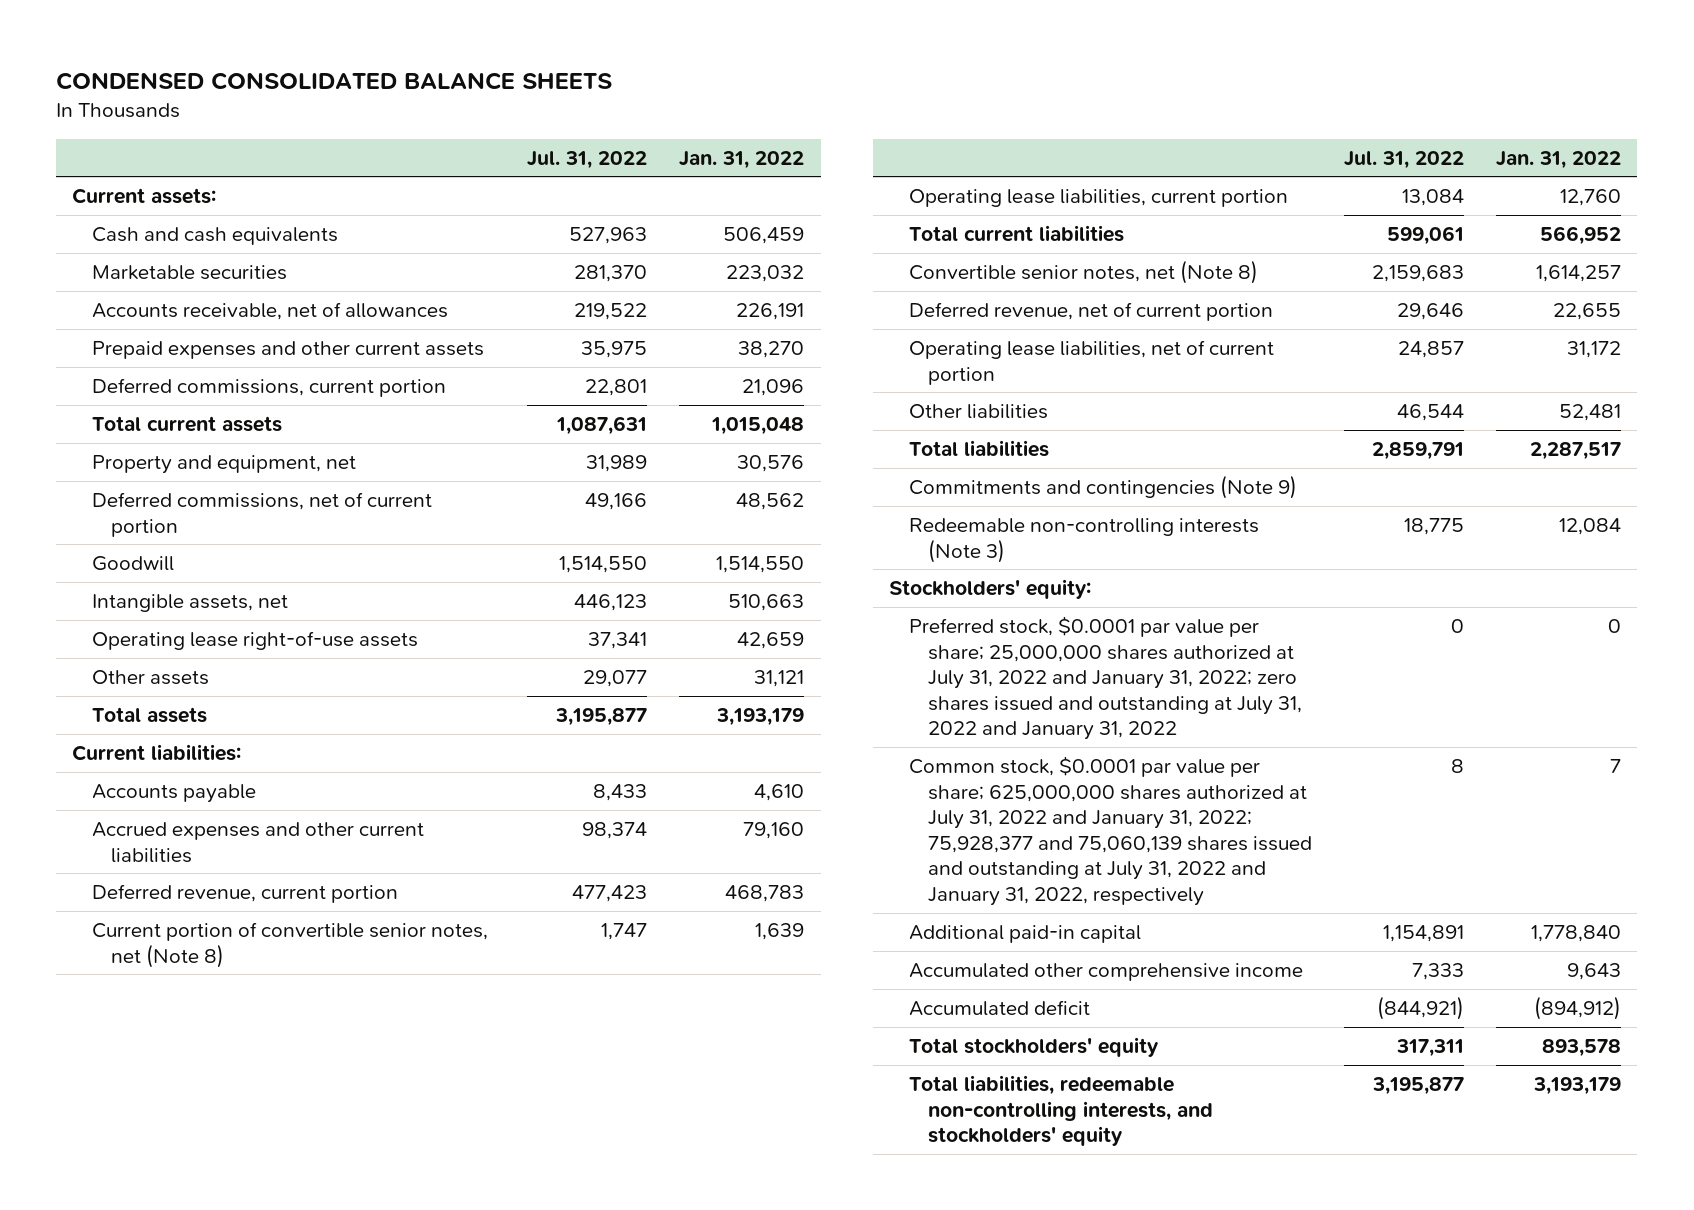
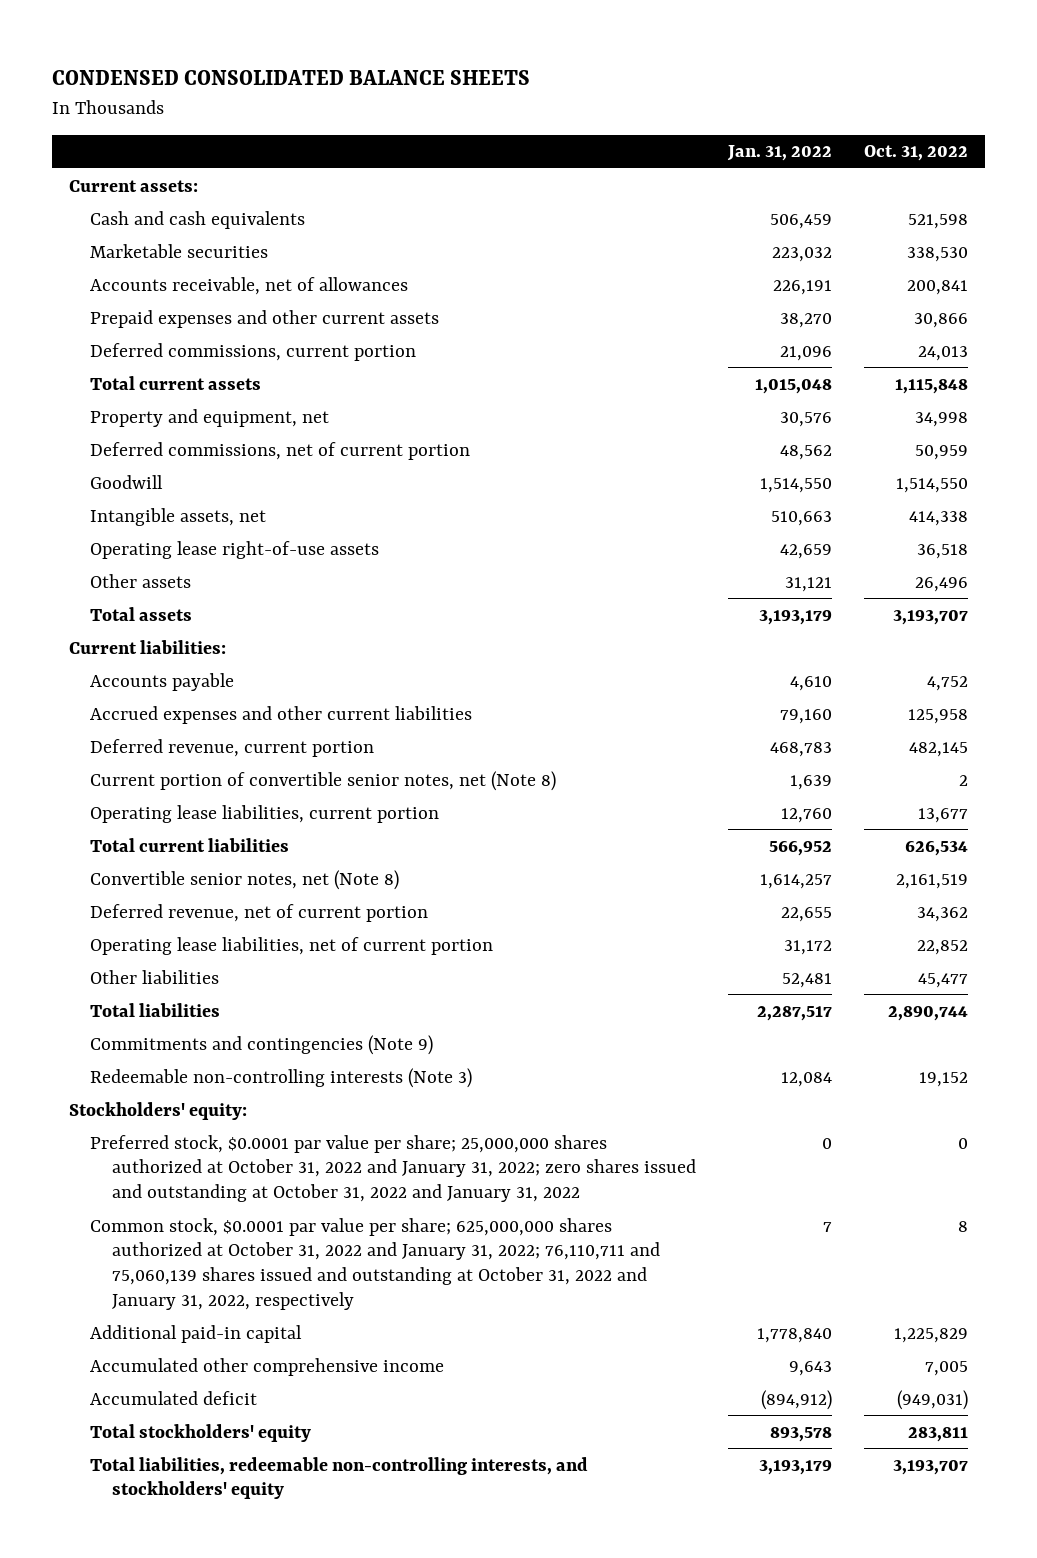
- | Jul. 31, 2022 | Jan. 31, 2022
+ | Jan. 31, 2022 | Oct. 31, 2022
- Preferred stock, $0.0001 par value per share; 25,000,000 shares authorized at July 31, 2022 and January 31, 2022; zero shares issued and outstanding at July 31, 2022 and January 31, 2022 | 0 | 0
- Common stock, $0.0001 par value per share; 625,000,000 shares authorized at July 31, 2022 and January 31, 2022; 75,928,377 and 75,060,139 shares issued and outstanding at July 31, 2022 and January 31, 2022, respectively | 8 | 7
+ Preferred stock, $0.0001 par value per share; 25,000,000 shares authorized at October 31, 2022 and January 31, 2022; zero shares issued and outstanding at October 31, 2022 and January 31, 2022 | 0 | 0
+ Common stock, $0.0001 par value per share; 625,000,000 shares authorized at October 31, 2022 and January 31, 2022; 76,110,711 and 75,060,139 shares issued and outstanding at October 31, 2022 and January 31, 2022, respectively | 7 | 8

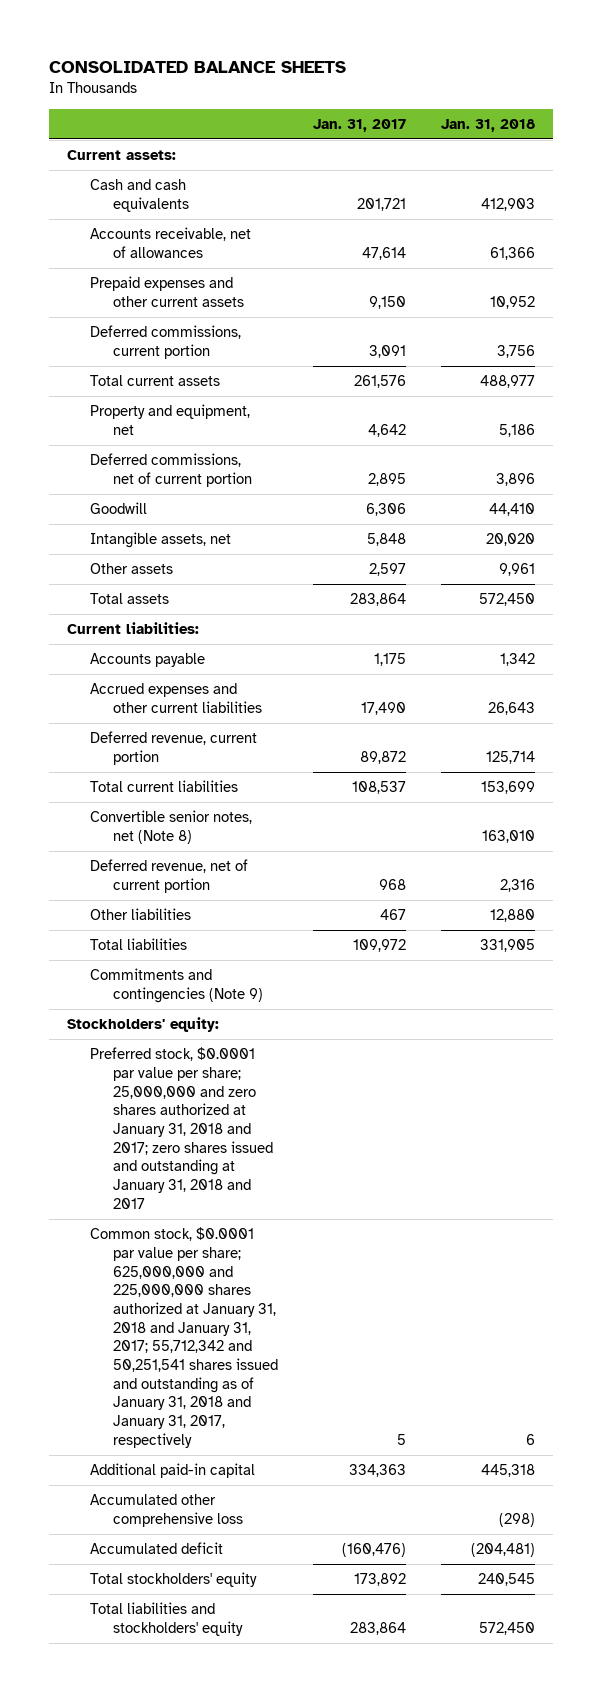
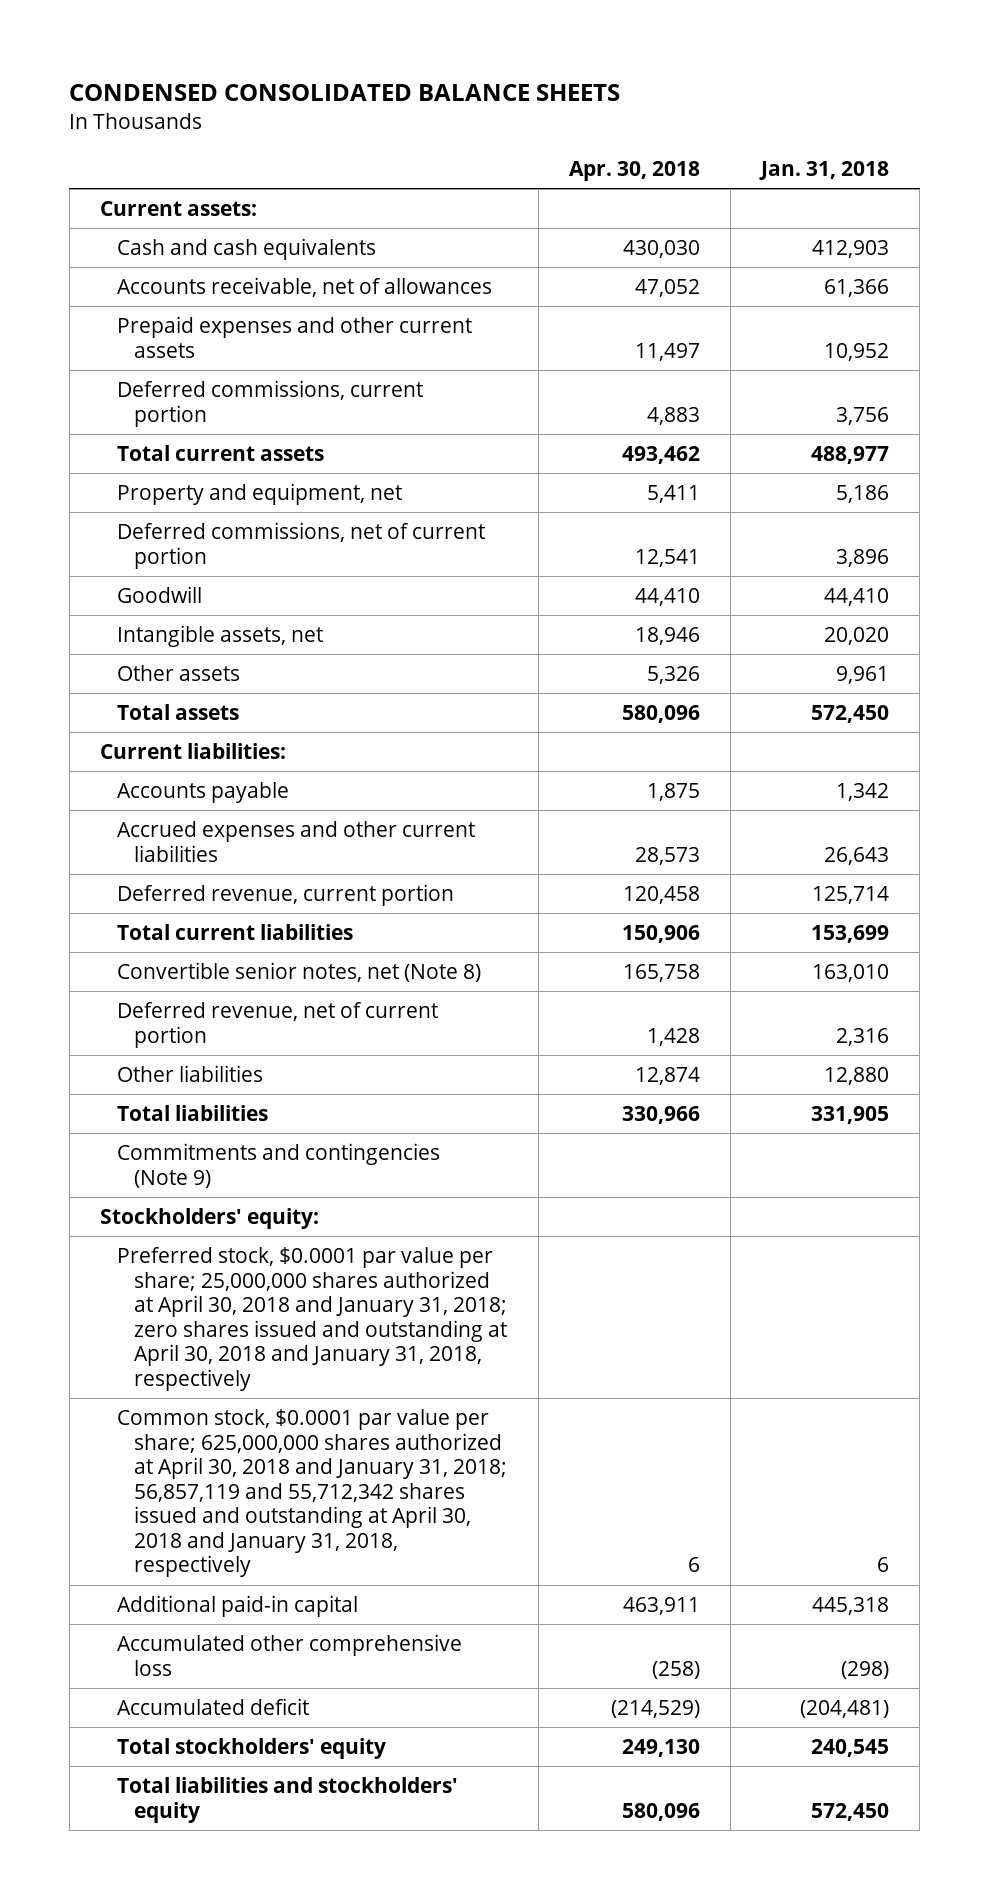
- CONSOLIDATED BALANCE SHEETS
+ CONDENSED CONSOLIDATED BALANCE SHEETS
- | Jan. 31, 2017 | Jan. 31, 2018
+ | Apr. 30, 2018 | Jan. 31, 2018
- Preferred stock, $0.0001 par value per share; 25,000,000 and zero shares authorized at January 31, 2018 and 2017; zero shares issued and outstanding at January 31, 2018 and 2017
- Common stock, $0.0001 par value per share; 625,000,000 and 225,000,000 shares authorized at January 31, 2018 and January 31, 2017; 55,712,342 and 50,251,541 shares issued and outstanding as of January 31, 2018 and January 31, 2017, respectively | 5 | 6
+ Preferred stock, $0.0001 par value per share; 25,000,000 shares authorized at April 30, 2018 and January 31, 2018; zero shares issued and outstanding at April 30, 2018 and January 31, 2018, respectively
+ Common stock, $0.0001 par value per share; 625,000,000 shares authorized at April 30, 2018 and January 31, 2018; 56,857,119 and 55,712,342 shares issued and outstanding at April 30, 2018 and January 31, 2018, respectively | 6 | 6

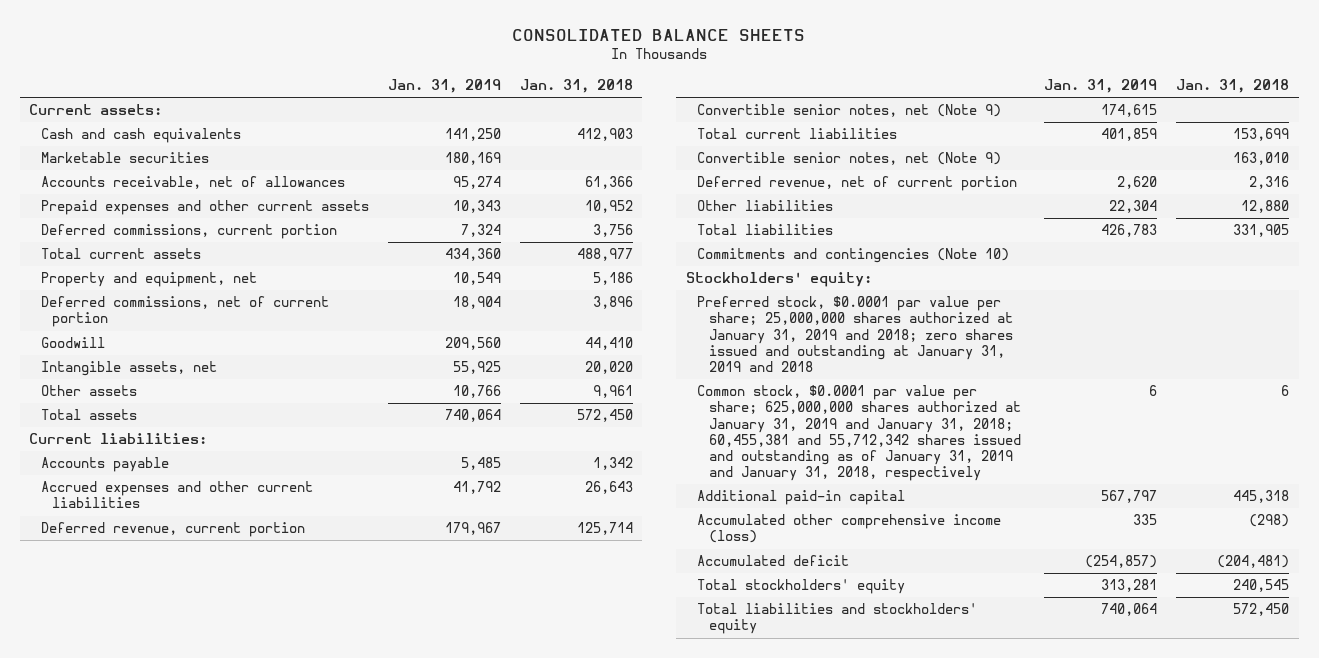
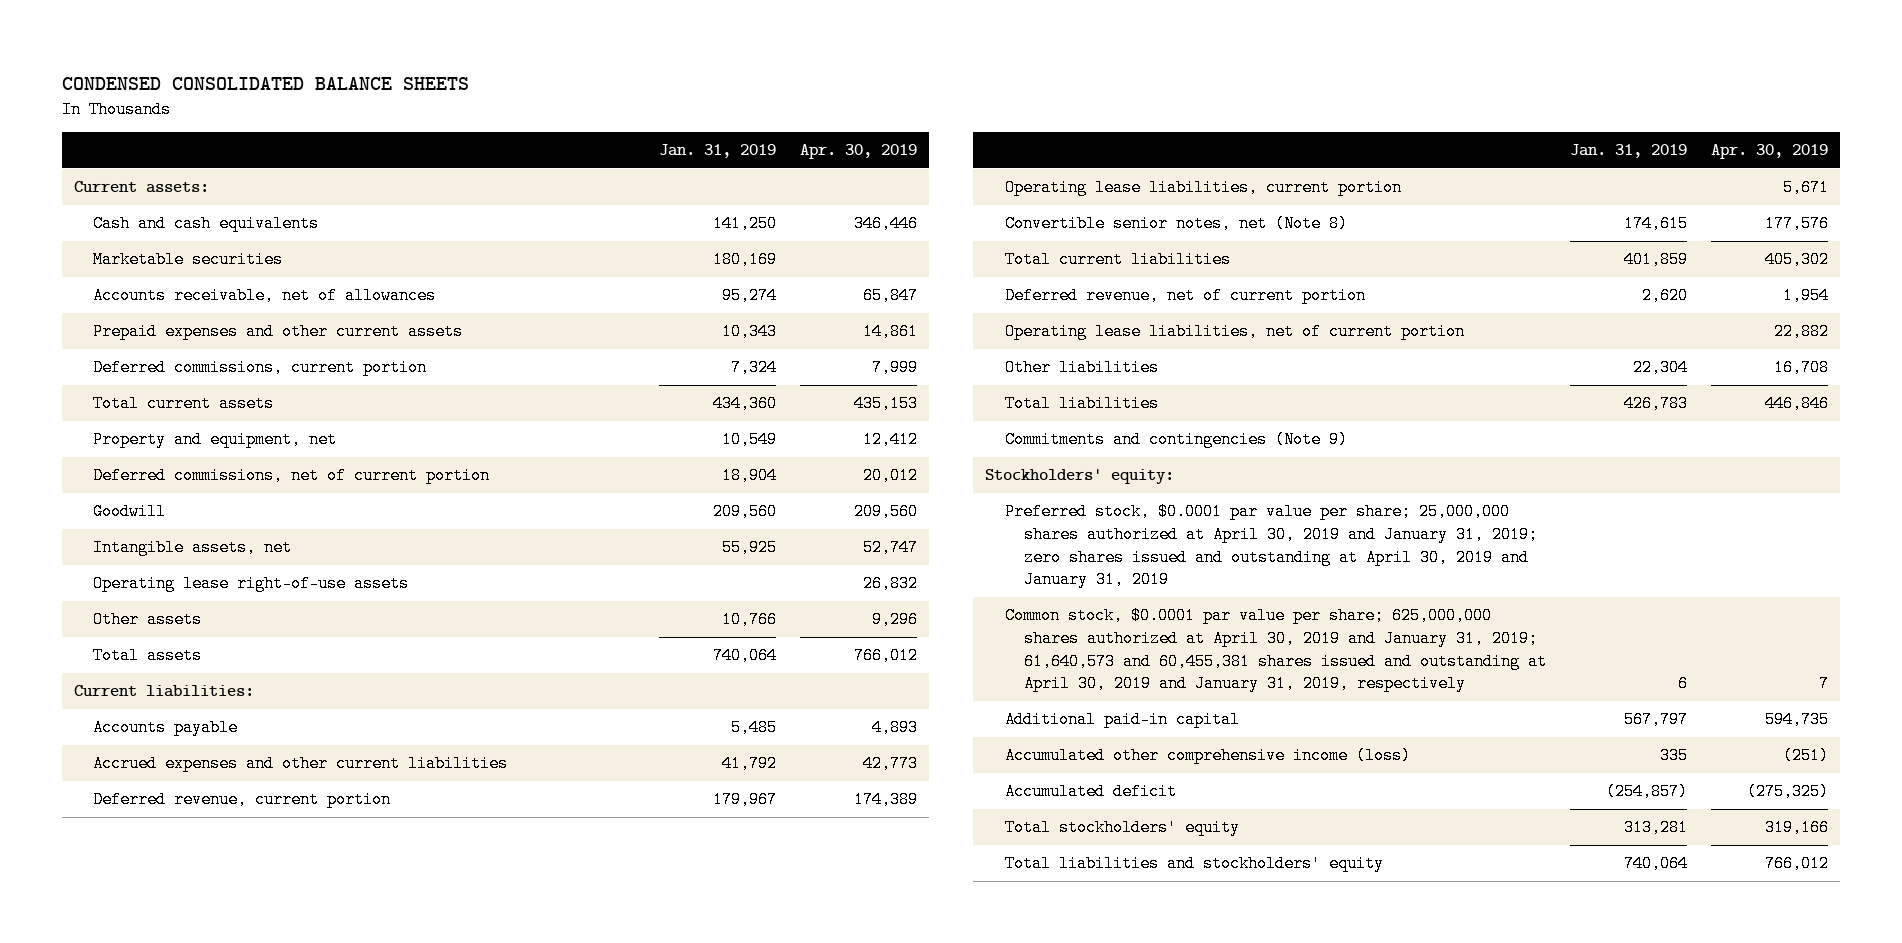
- CONSOLIDATED BALANCE SHEETS
+ CONDENSED CONSOLIDATED BALANCE SHEETS
- | Jan. 31, 2019 | Jan. 31, 2018
+ | Jan. 31, 2019 | Apr. 30, 2019
+ Operating lease right-of-use assets | | 26,832
- Convertible senior notes, net (Note 9) | 174,615 |
+ Operating lease liabilities, current portion | | 5,671
+ Convertible senior notes, net (Note 8) | 174,615 | 177,576
- Convertible senior notes, net (Note 9) | | 163,010
+ Operating lease liabilities, net of current portion | | 22,882
- Commitments and contingencies (Note 10)
+ Commitments and contingencies (Note 9)
- Preferred stock, $0.0001 par value per share; 25,000,000 shares authorized at January 31, 2019 and 2018; zero shares issued and outstanding at January 31, 2019 and 2018
- Common stock, $0.0001 par value per share; 625,000,000 shares authorized at January 31, 2019 and January 31, 2018; 60,455,381 and 55,712,342 shares issued and outstanding as of January 31, 2019 and January 31, 2018, respectively | 6 | 6
+ Preferred stock, $0.0001 par value per share; 25,000,000 shares authorized at April 30, 2019 and January 31, 2019; zero shares issued and outstanding at April 30, 2019 and January 31, 2019
+ Common stock, $0.0001 par value per share; 625,000,000 shares authorized at April 30, 2019 and January 31, 2019; 61,640,573 and 60,455,381 shares issued and outstanding at April 30, 2019 and January 31, 2019, respectively | 6 | 7

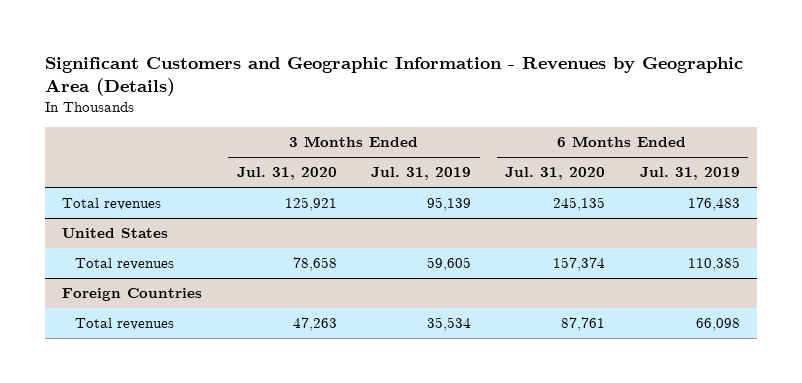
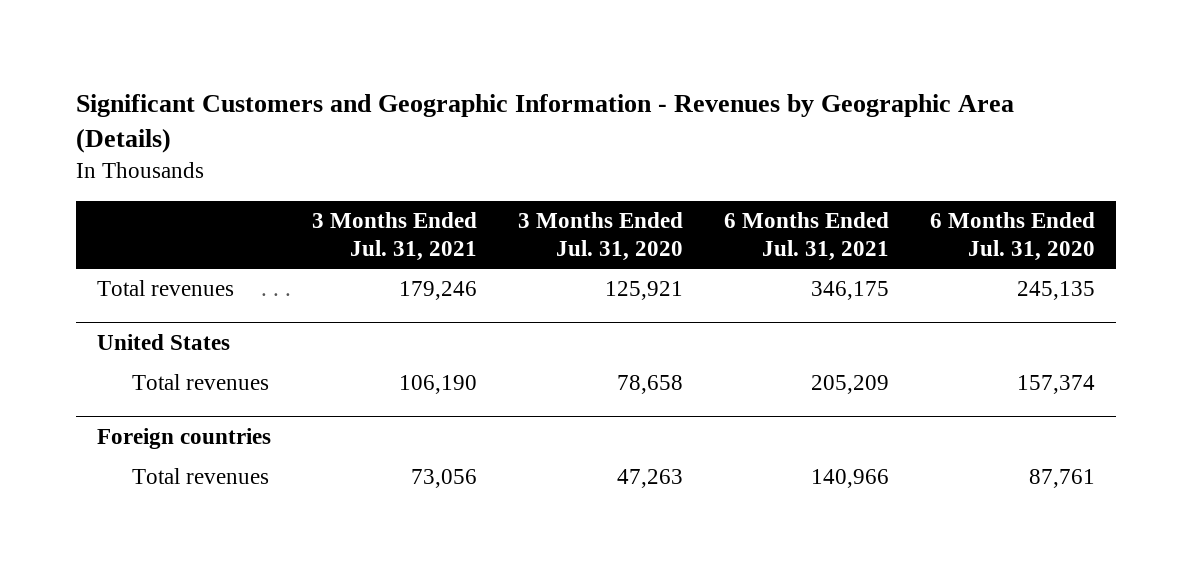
- | 3 Months Ended Jul. 31, 2020 | 3 Months Ended Jul. 31, 2019 | 6 Months Ended Jul. 31, 2020 | 6 Months Ended Jul. 31, 2019
+ | 3 Months Ended Jul. 31, 2021 | 3 Months Ended Jul. 31, 2020 | 6 Months Ended Jul. 31, 2021 | 6 Months Ended Jul. 31, 2020
- Foreign Countries
+ Foreign countries

